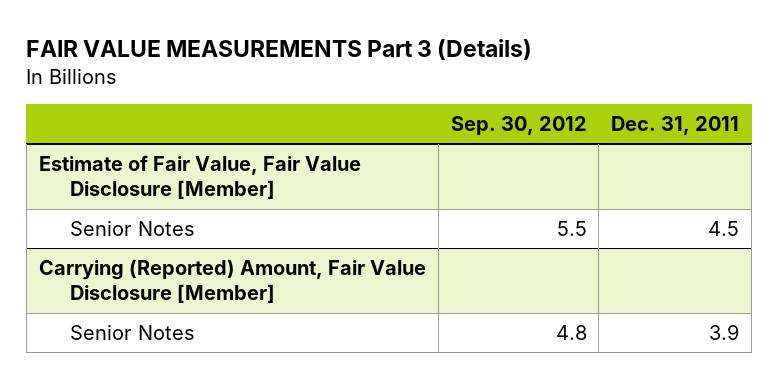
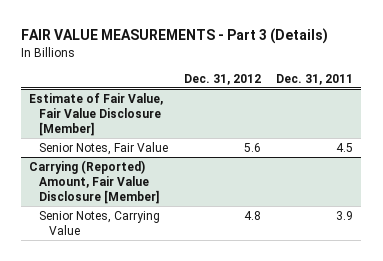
- FAIR VALUE MEASUREMENTS Part 3 (Details)
+ FAIR VALUE MEASUREMENTS - Part 3 (Details)
- | Sep. 30, 2012 | Dec. 31, 2011
+ | Dec. 31, 2012 | Dec. 31, 2011
@ Estimate of Fair Value, Fair Value Disclosure [Member]
- Senior Notes | 5.5 | 4.5
+ Senior Notes, Fair Value | 5.6 | 4.5
@ Carrying (Reported) Amount, Fair Value Disclosure [Member]
- Senior Notes | 4.8 | 3.9
+ Senior Notes, Carrying Value | 4.8 | 3.9

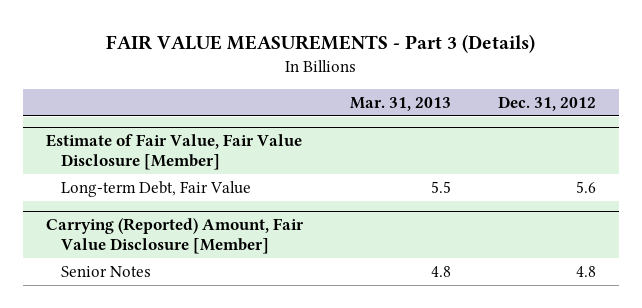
- | Dec. 31, 2012 | Dec. 31, 2011
+ | Mar. 31, 2013 | Dec. 31, 2012
@ Estimate of Fair Value, Fair Value Disclosure [Member]
- Senior Notes, Fair Value | 5.6 | 4.5
+ Long-term Debt, Fair Value | 5.5 | 5.6
@ Carrying (Reported) Amount, Fair Value Disclosure [Member]
- Senior Notes, Carrying Value | 4.8 | 3.9
+ Senior Notes | 4.8 | 4.8

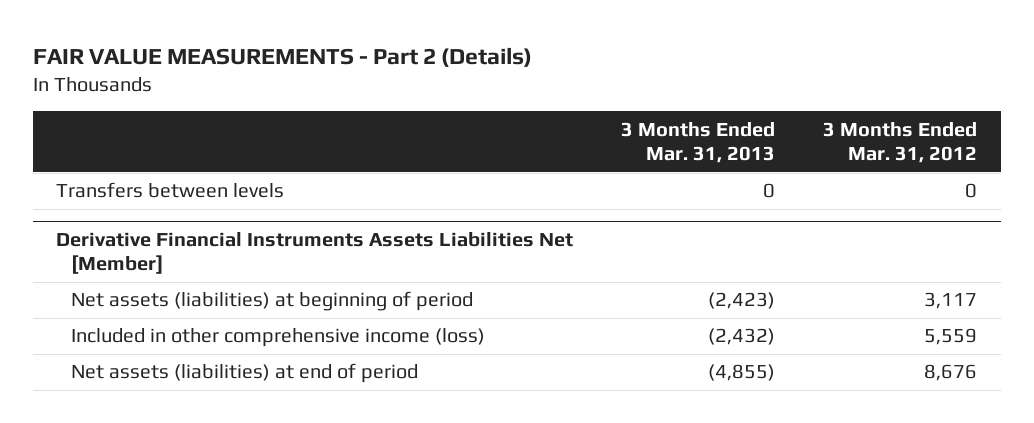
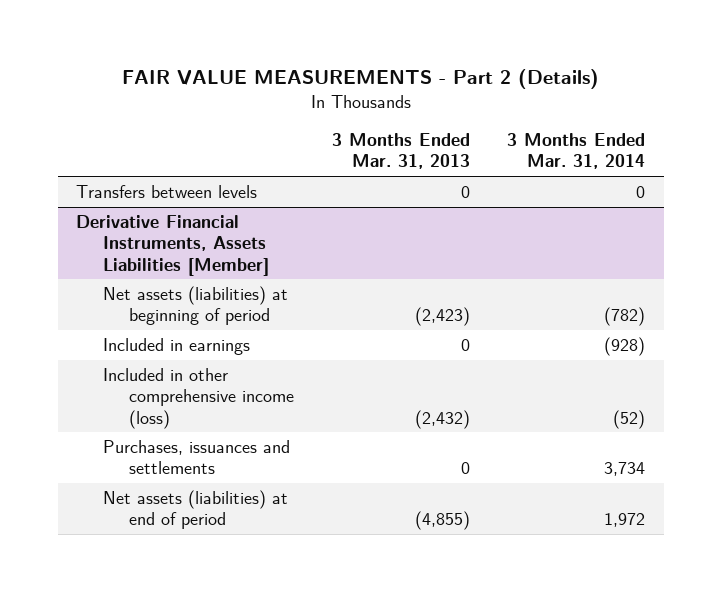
- | 3 Months Ended Mar. 31, 2013 | 3 Months Ended Mar. 31, 2012
+ | 3 Months Ended Mar. 31, 2013 | 3 Months Ended Mar. 31, 2014
- Derivative Financial Instruments Assets Liabilities Net [Member]
+ Derivative Financial Instruments, Assets Liabilities [Member]
+ Included in earnings | 0 | (928)
+ Purchases, issuances and settlements | 0 | 3,734

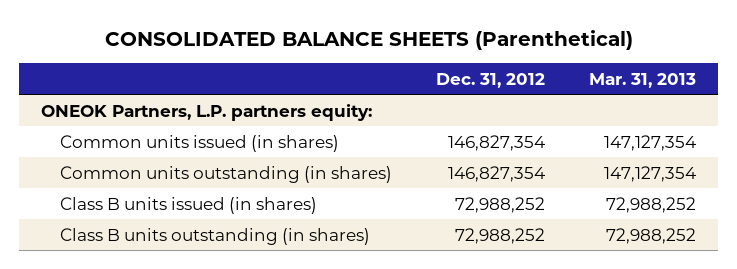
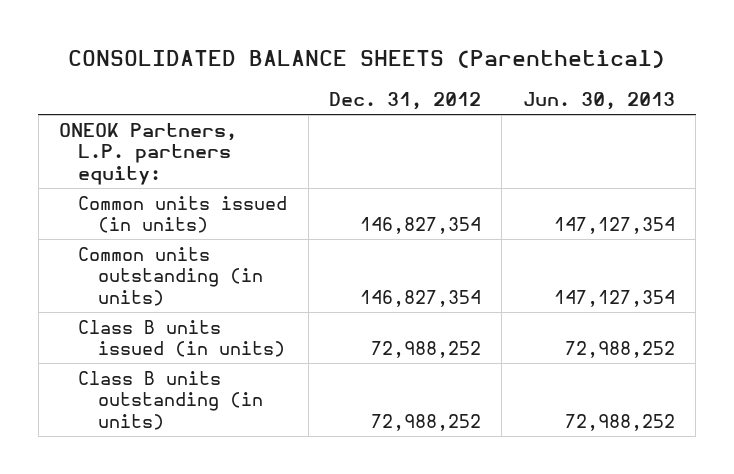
- | Dec. 31, 2012 | Mar. 31, 2013
+ | Dec. 31, 2012 | Jun. 30, 2013
- Common units issued (in shares) | 146,827,354 | 147,127,354
- Common units outstanding (in shares) | 146,827,354 | 147,127,354
- Class B units issued (in shares) | 72,988,252 | 72,988,252
- Class B units outstanding (in shares) | 72,988,252 | 72,988,252
+ Common units issued (in units) | 146,827,354 | 147,127,354
+ Common units outstanding (in units) | 146,827,354 | 147,127,354
+ Class B units issued (in units) | 72,988,252 | 72,988,252
+ Class B units outstanding (in units) | 72,988,252 | 72,988,252

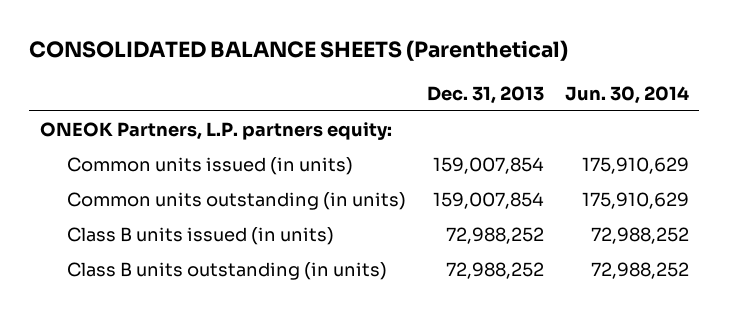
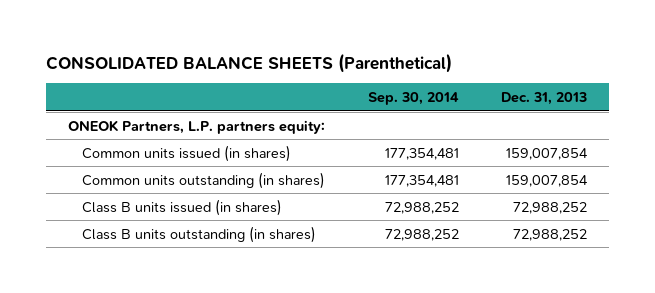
- | Dec. 31, 2013 | Jun. 30, 2014
+ | Sep. 30, 2014 | Dec. 31, 2013
- Common units issued (in units) | 159,007,854 | 175,910,629
- Common units outstanding (in units) | 159,007,854 | 175,910,629
- Class B units issued (in units) | 72,988,252 | 72,988,252
- Class B units outstanding (in units) | 72,988,252 | 72,988,252
+ Common units issued (in shares) | 177,354,481 | 159,007,854
+ Common units outstanding (in shares) | 177,354,481 | 159,007,854
+ Class B units issued (in shares) | 72,988,252 | 72,988,252
+ Class B units outstanding (in shares) | 72,988,252 | 72,988,252

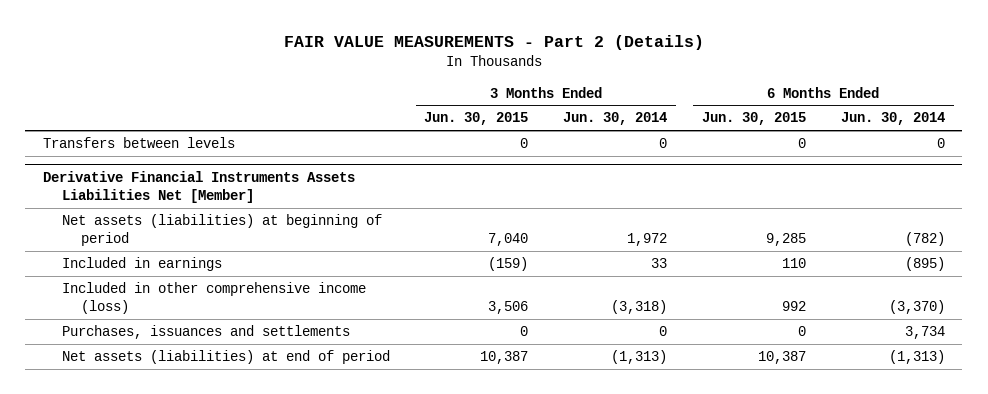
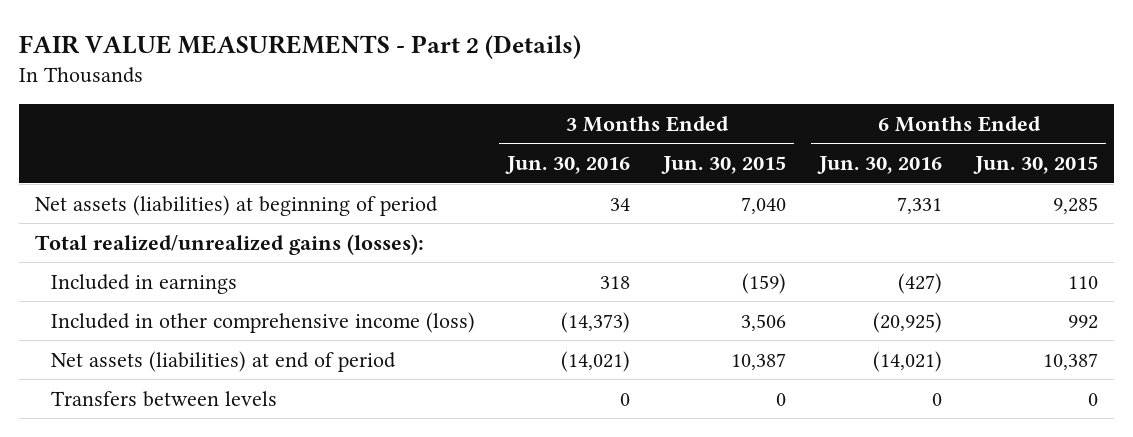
- | 3 Months Ended Jun. 30, 2015 | 3 Months Ended Jun. 30, 2014 | 6 Months Ended Jun. 30, 2015 | 6 Months Ended Jun. 30, 2014
+ | 3 Months Ended Jun. 30, 2016 | 3 Months Ended Jun. 30, 2015 | 6 Months Ended Jun. 30, 2016 | 6 Months Ended Jun. 30, 2015
- Derivative Financial Instruments Assets Liabilities Net [Member]
+ Total realized/unrealized gains (losses):
- Purchases, issuances and settlements | 0 | 0 | 0 | 3,734
moved down: Transfers between levels | 0 | 0 | 0 | 0

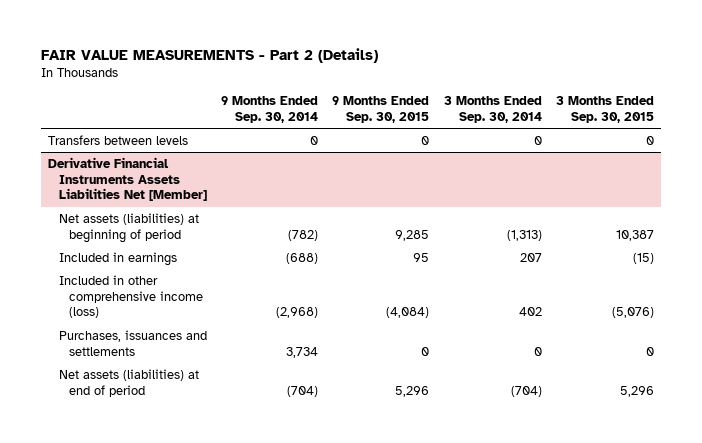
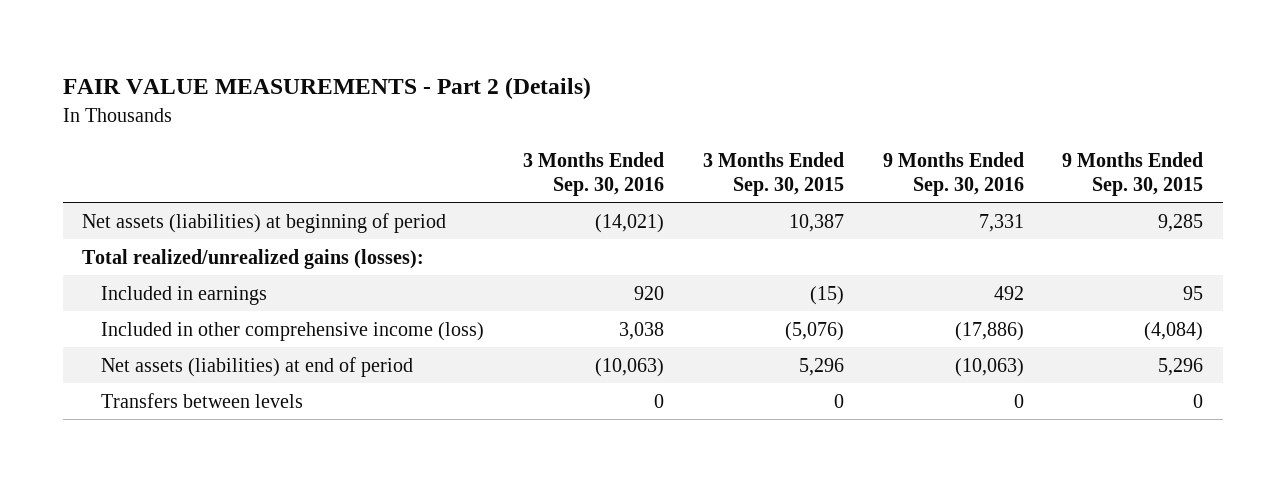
- | 9 Months Ended Sep. 30, 2014 | 9 Months Ended Sep. 30, 2015 | 3 Months Ended Sep. 30, 2014 | 3 Months Ended Sep. 30, 2015
+ | 3 Months Ended Sep. 30, 2016 | 3 Months Ended Sep. 30, 2015 | 9 Months Ended Sep. 30, 2016 | 9 Months Ended Sep. 30, 2015
- Derivative Financial Instruments Assets Liabilities Net [Member]
+ Total realized/unrealized gains (losses):
- Purchases, issuances and settlements | 3,734 | 0 | 0 | 0
moved down: Transfers between levels | 0 | 0 | 0 | 0

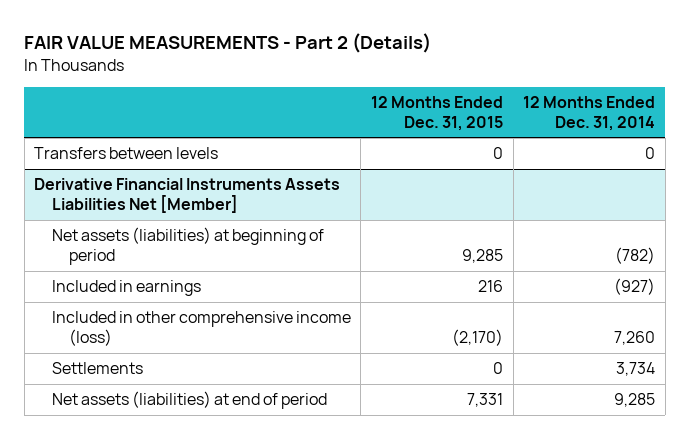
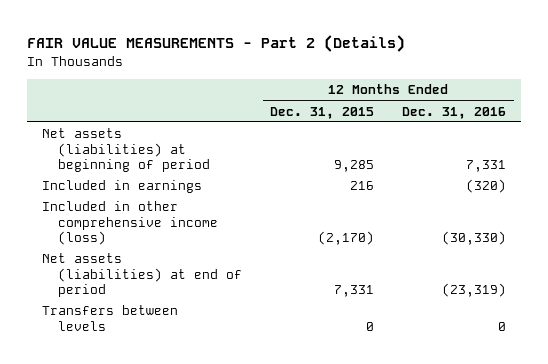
- | 12 Months Ended Dec. 31, 2015 | 12 Months Ended Dec. 31, 2014
+ | 12 Months Ended Dec. 31, 2015 | 12 Months Ended Dec. 31, 2016
- Derivative Financial Instruments Assets Liabilities Net [Member]
- Settlements | 0 | 3,734
moved down: Transfers between levels | 0 | 0

